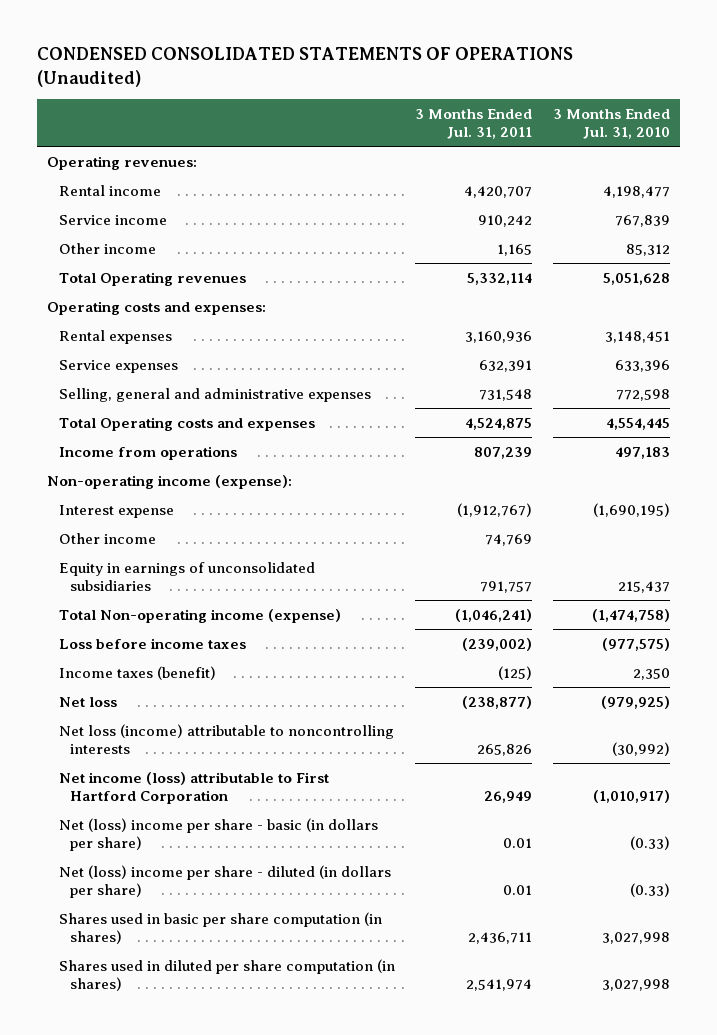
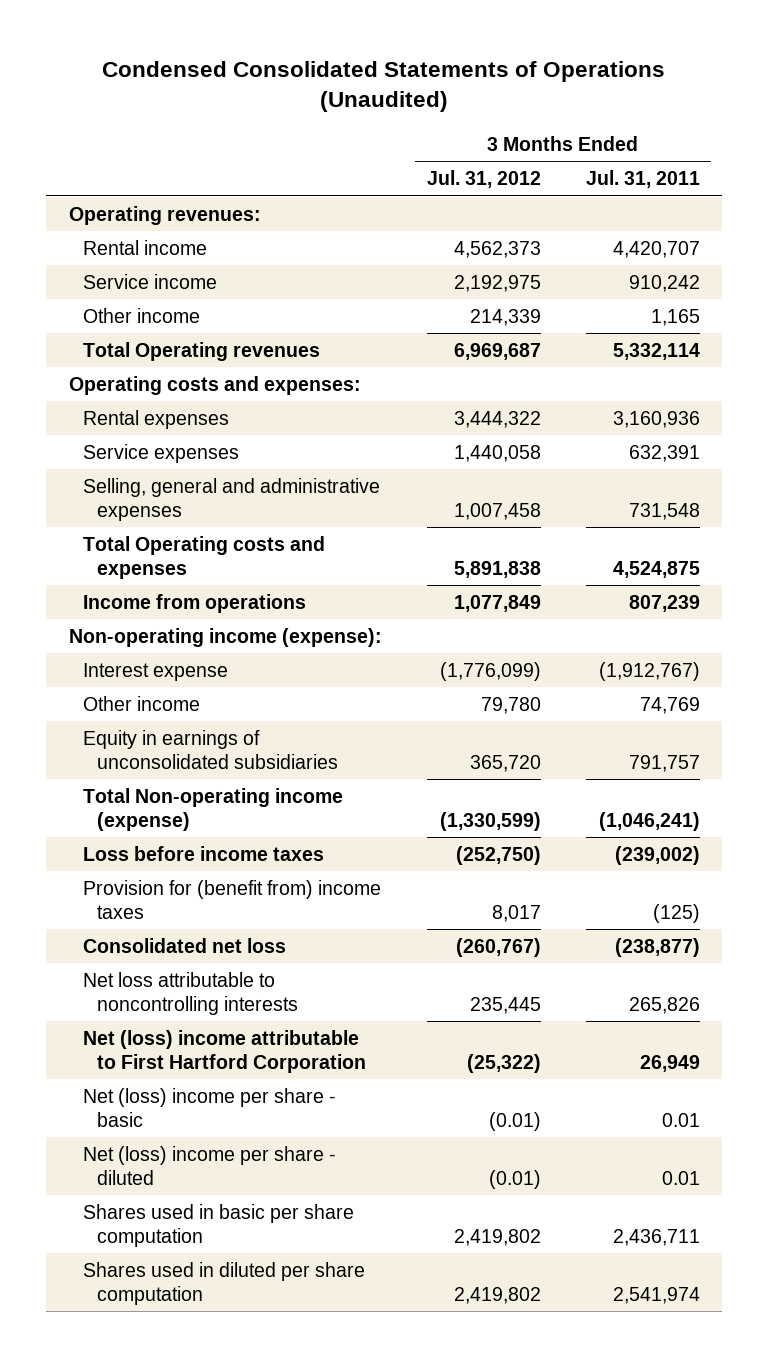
- CONDENSED CONSOLIDATED STATEMENTS OF OPERATIONS (Unaudited)
+ Condensed Consolidated Statements of Operations (Unaudited)
- | 3 Months Ended Jul. 31, 2011 | 3 Months Ended Jul. 31, 2010
+ | 3 Months Ended Jul. 31, 2012 | 3 Months Ended Jul. 31, 2011
- Income taxes (benefit) | (125) | 2,350
- Net loss | (238,877) | (979,925)
- Net loss (income) attributable to noncontrolling interests | 265,826 | (30,992)
- Net income (loss) attributable to First Hartford Corporation | 26,949 | (1,010,917)
- Net (loss) income per share - basic (in dollars per share) | 0.01 | (0.33)
- Net (loss) income per share - diluted (in dollars per share) | 0.01 | (0.33)
- Shares used in basic per share computation (in shares) | 2,436,711 | 3,027,998
- Shares used in diluted per share computation (in shares) | 2,541,974 | 3,027,998
+ Provision for (benefit from) income taxes | 8,017 | (125)
+ Consolidated net loss | (260,767) | (238,877)
+ Net loss attributable to noncontrolling interests | 235,445 | 265,826
+ Net (loss) income attributable to First Hartford Corporation | (25,322) | 26,949
+ Net (loss) income per share - basic | (0.01) | 0.01
+ Net (loss) income per share - diluted | (0.01) | 0.01
+ Shares used in basic per share computation | 2,419,802 | 2,436,711
+ Shares used in diluted per share computation | 2,419,802 | 2,541,974

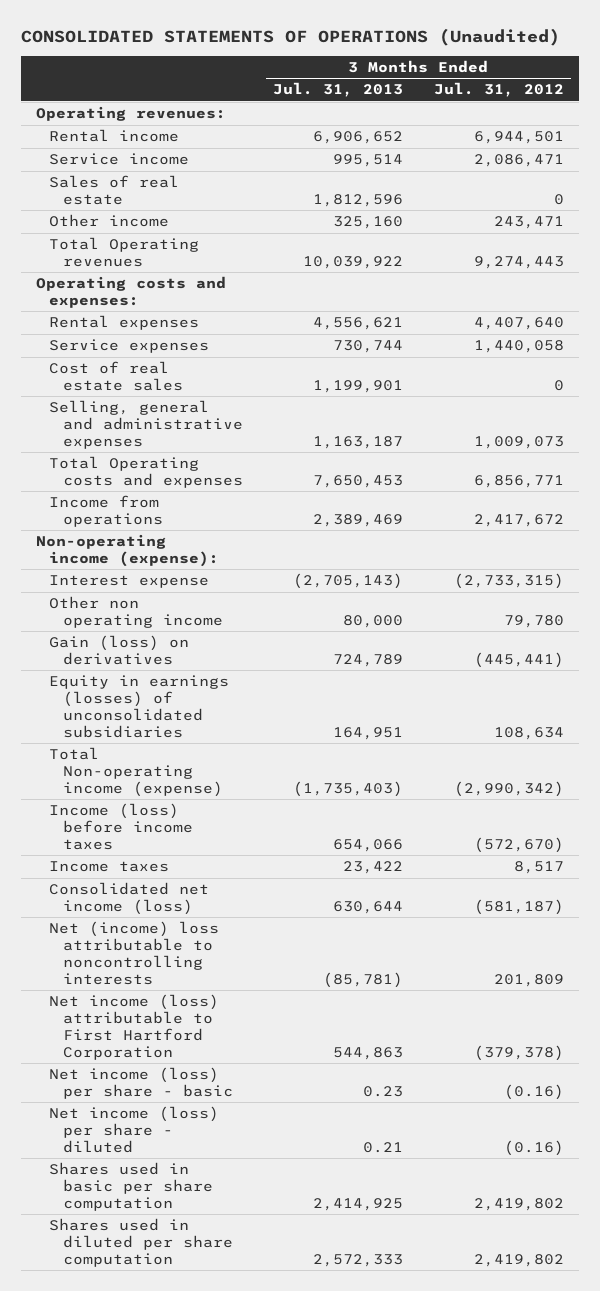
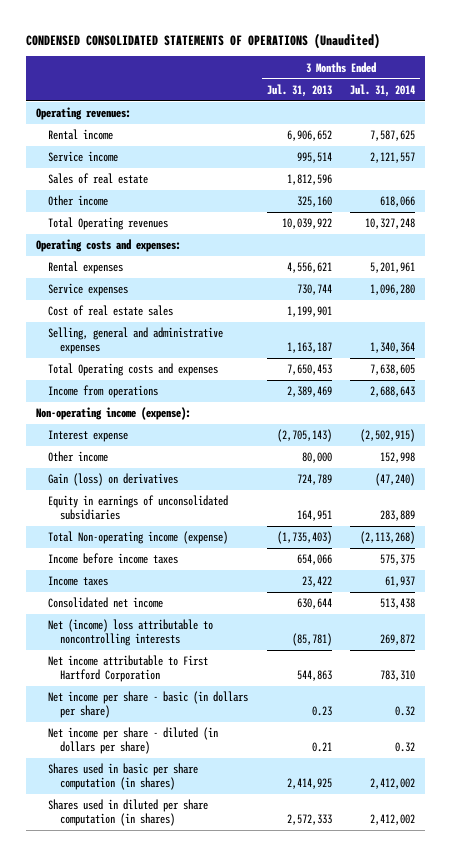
- CONSOLIDATED STATEMENTS OF OPERATIONS (Unaudited)
+ CONDENSED CONSOLIDATED STATEMENTS OF OPERATIONS (Unaudited)
- | 3 Months Ended Jul. 31, 2013 | 3 Months Ended Jul. 31, 2012
+ | 3 Months Ended Jul. 31, 2013 | 3 Months Ended Jul. 31, 2014
- Other non operating income | 80,000 | 79,780
+ Other income | 80,000 | 152,998
- Equity in earnings (losses) of unconsolidated subsidiaries | 164,951 | 108,634
+ Equity in earnings of unconsolidated subsidiaries | 164,951 | 283,889
- Income (loss) before income taxes | 654,066 | (572,670)
+ Income before income taxes | 654,066 | 575,375
- Consolidated net income (loss) | 630,644 | (581,187)
+ Consolidated net income | 630,644 | 513,438
- Net income (loss) attributable to First Hartford Corporation | 544,863 | (379,378)
- Net income (loss) per share - basic | 0.23 | (0.16)
- Net income (loss) per share - diluted | 0.21 | (0.16)
- Shares used in basic per share computation | 2,414,925 | 2,419,802
- Shares used in diluted per share computation | 2,572,333 | 2,419,802
+ Net income attributable to First Hartford Corporation | 544,863 | 783,310
+ Net income per share - basic (in dollars per share) | 0.23 | 0.32
+ Net income per share - diluted (in dollars per share) | 0.21 | 0.32
+ Shares used in basic per share computation (in shares) | 2,414,925 | 2,412,002
+ Shares used in diluted per share computation (in shares) | 2,572,333 | 2,412,002

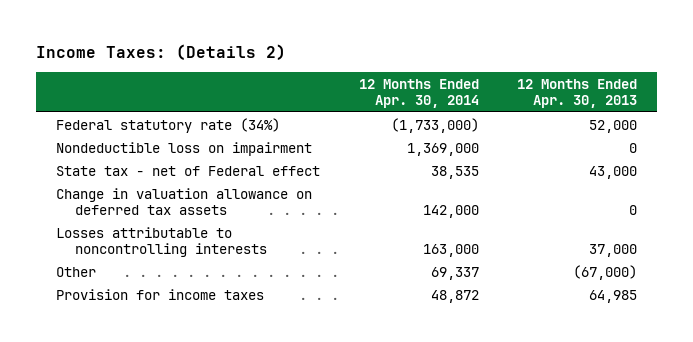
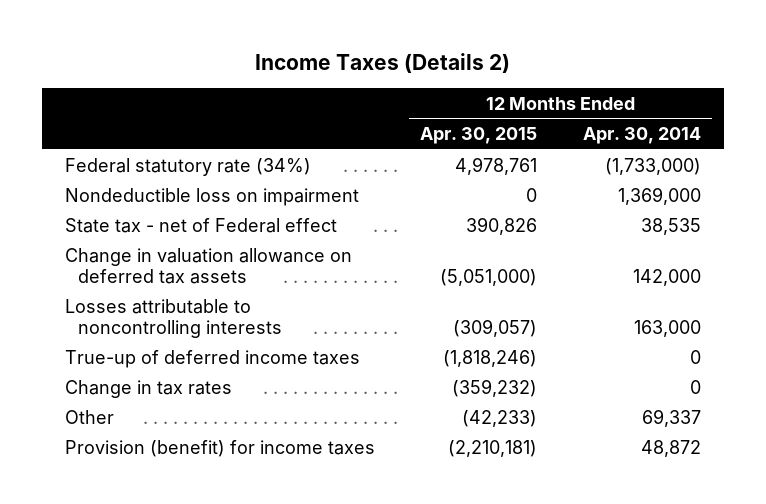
- Income Taxes: (Details 2)
+ Income Taxes (Details 2)
- | 12 Months Ended Apr. 30, 2014 | 12 Months Ended Apr. 30, 2013
+ | 12 Months Ended Apr. 30, 2015 | 12 Months Ended Apr. 30, 2014
+ True-up of deferred income taxes | (1,818,246) | 0
+ Change in tax rates | (359,232) | 0
- Provision for income taxes | 48,872 | 64,985
+ Provision (benefit) for income taxes | (2,210,181) | 48,872

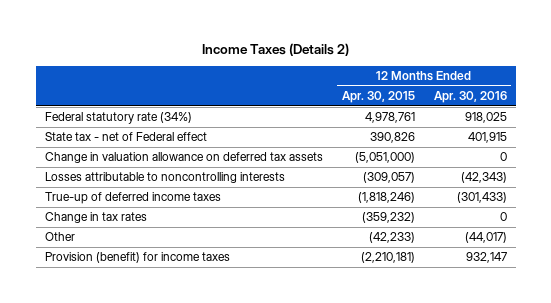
- | 12 Months Ended Apr. 30, 2015 | 12 Months Ended Apr. 30, 2014
+ | 12 Months Ended Apr. 30, 2015 | 12 Months Ended Apr. 30, 2016
- Nondeductible loss on impairment | 0 | 1,369,000

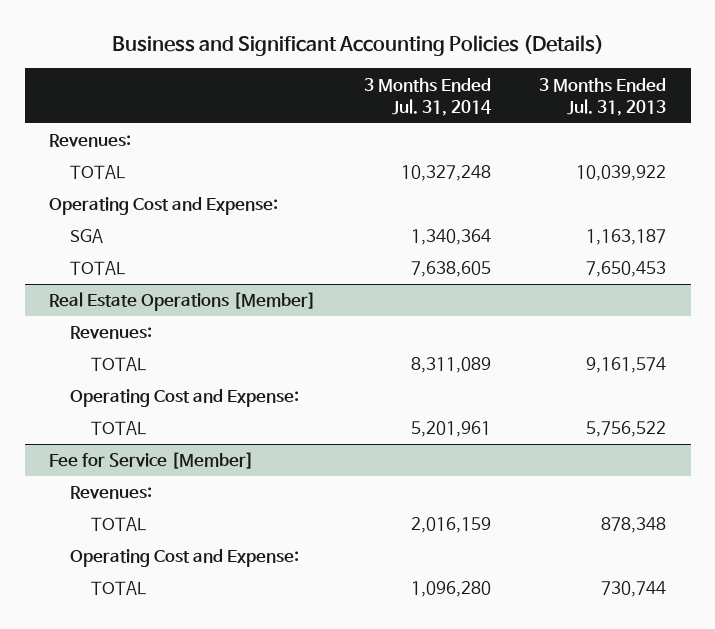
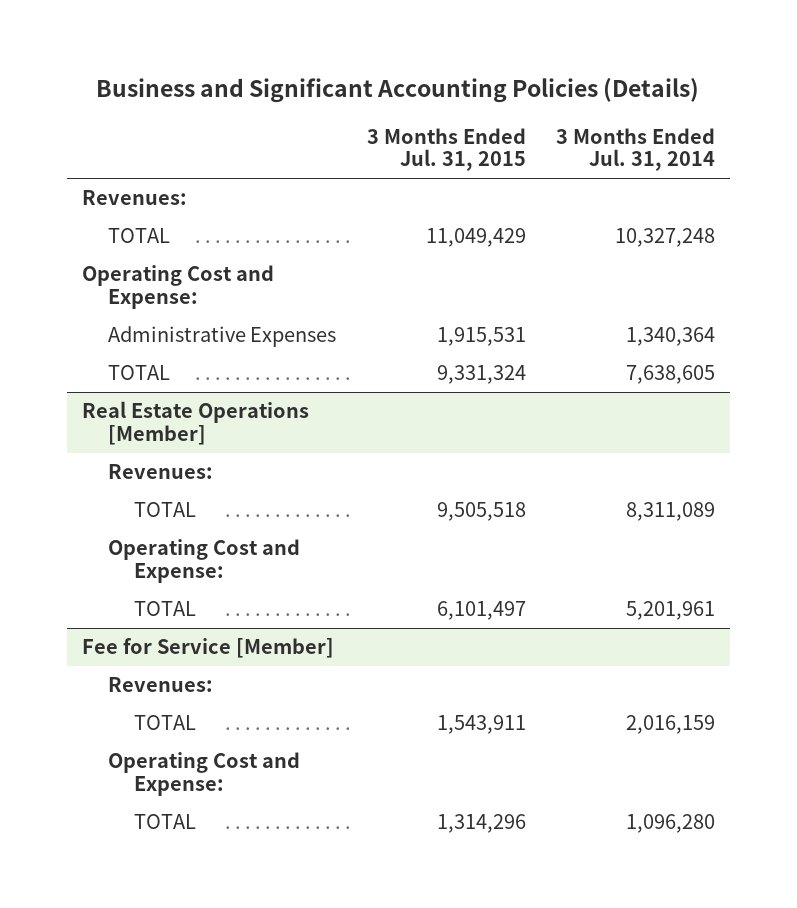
- | 3 Months Ended Jul. 31, 2014 | 3 Months Ended Jul. 31, 2013
+ | 3 Months Ended Jul. 31, 2015 | 3 Months Ended Jul. 31, 2014
- SGA | 1,340,364 | 1,163,187
+ Administrative Expenses | 1,915,531 | 1,340,364

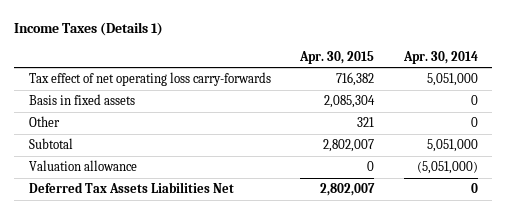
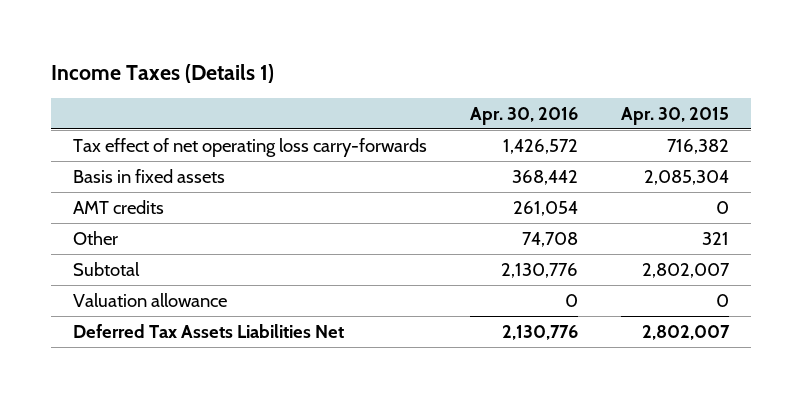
- | Apr. 30, 2015 | Apr. 30, 2014
+ | Apr. 30, 2016 | Apr. 30, 2015
+ AMT credits | 261,054 | 0

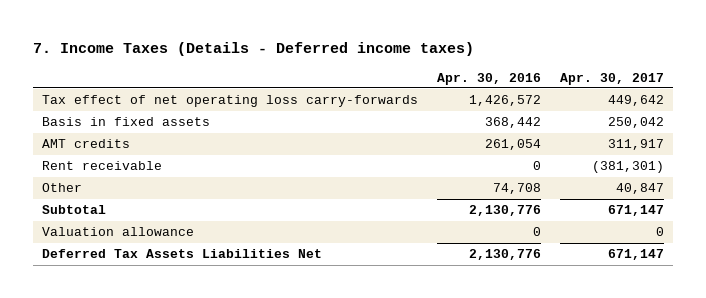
- Income Taxes (Details 1)
+ 7. Income Taxes (Details - Deferred income taxes)
- | Apr. 30, 2016 | Apr. 30, 2015
+ | Apr. 30, 2016 | Apr. 30, 2017
+ Rent receivable | 0 | (381,301)

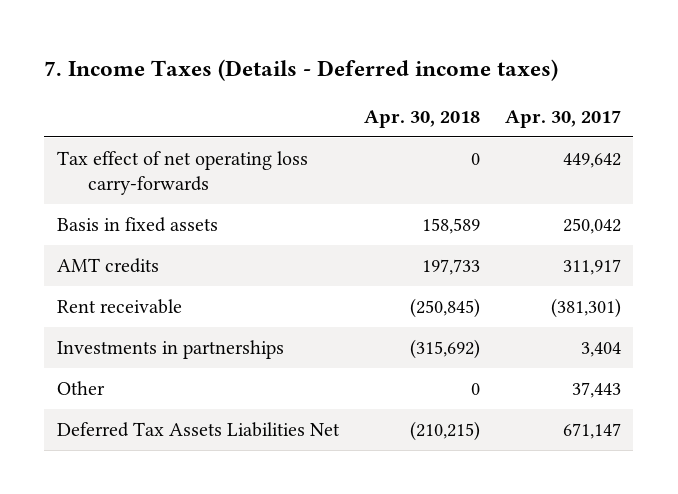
- | Apr. 30, 2016 | Apr. 30, 2017
+ | Apr. 30, 2018 | Apr. 30, 2017
- Other | 74,708 | 40,847
- Subtotal | 2,130,776 | 671,147
- Valuation allowance | 0 | 0
+ Investments in partnerships | (315,692) | 3,404
+ Other | 0 | 37,443

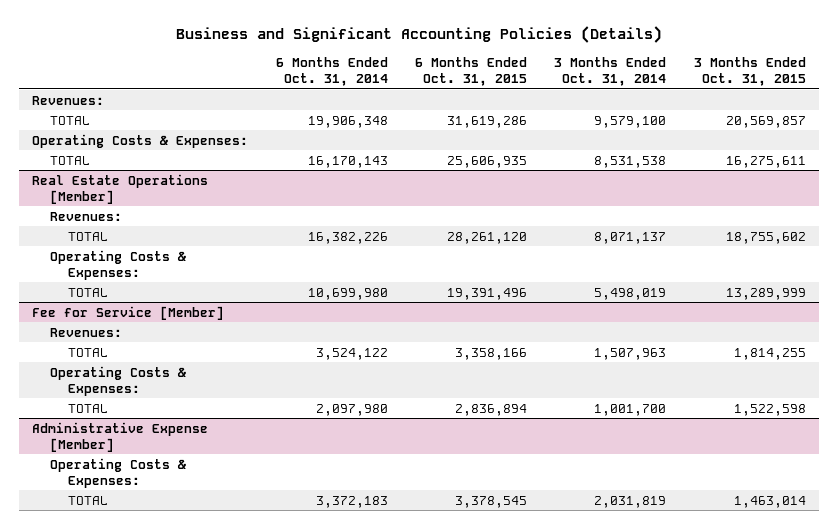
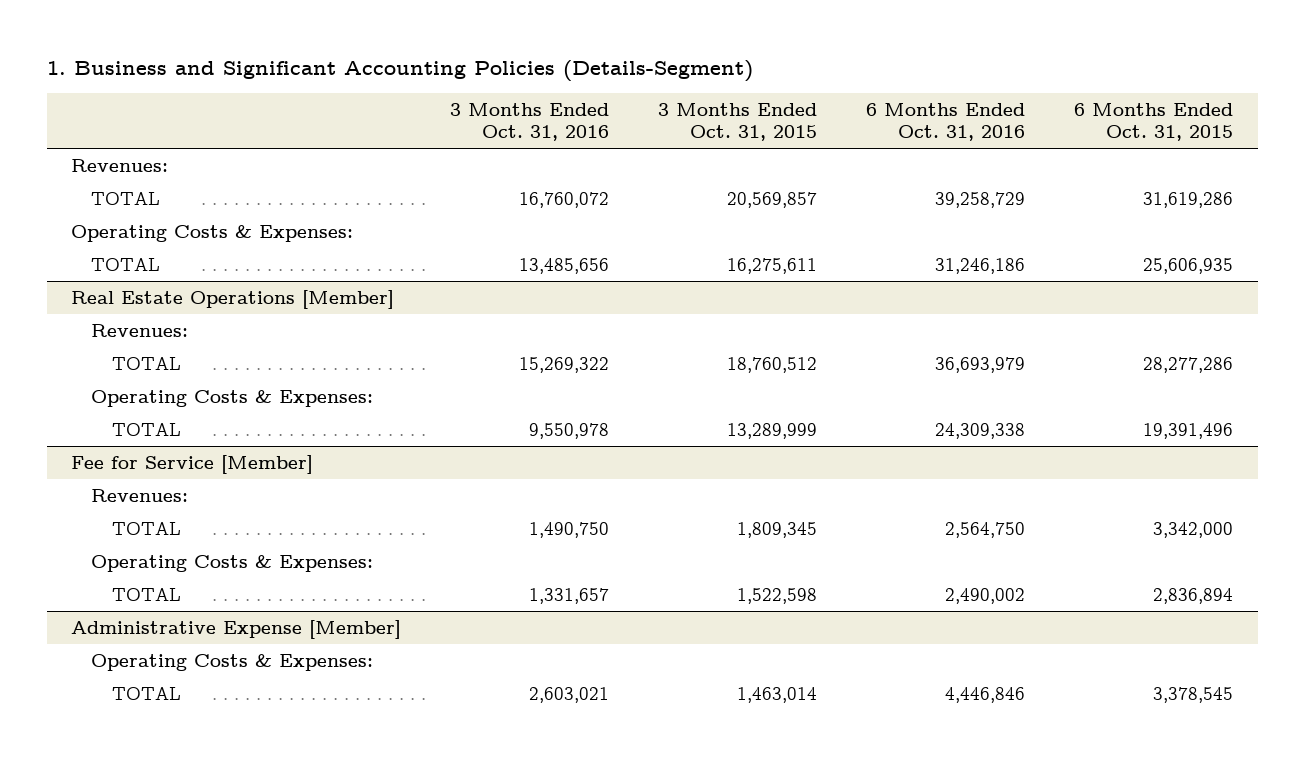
- Business and Significant Accounting Policies (Details)
+ 1. Business and Significant Accounting Policies (Details-Segment)
- | 6 Months Ended Oct. 31, 2014 | 6 Months Ended Oct. 31, 2015 | 3 Months Ended Oct. 31, 2014 | 3 Months Ended Oct. 31, 2015
+ | 3 Months Ended Oct. 31, 2016 | 3 Months Ended Oct. 31, 2015 | 6 Months Ended Oct. 31, 2016 | 6 Months Ended Oct. 31, 2015
@ Real Estate Operations [Member]
- TOTAL | 16,382,226 | 28,261,120 | 8,071,137 | 18,755,602
+ TOTAL | 15,269,322 | 18,760,512 | 36,693,979 | 28,277,286
@ Fee for Service [Member]
- TOTAL | 3,524,122 | 3,358,166 | 1,507,963 | 1,814,255
+ TOTAL | 1,490,750 | 1,809,345 | 2,564,750 | 3,342,000

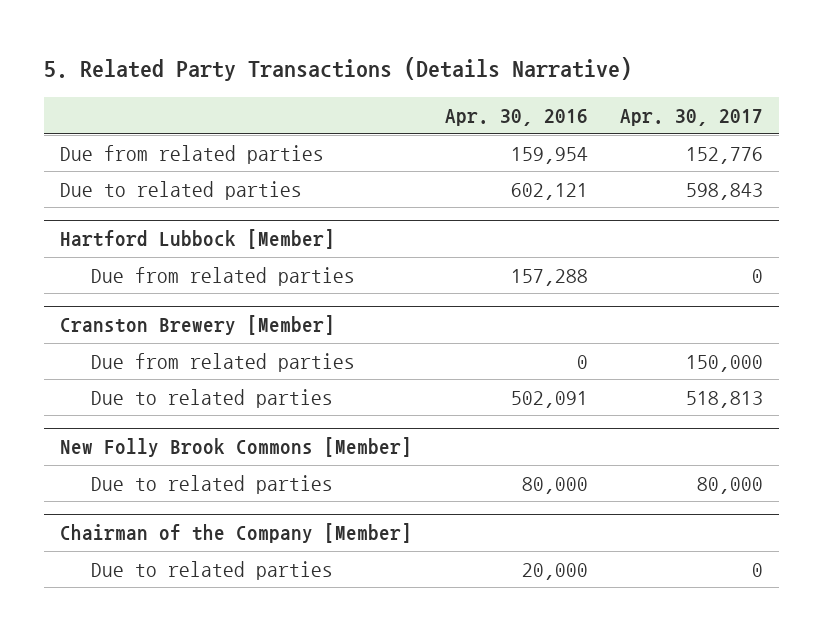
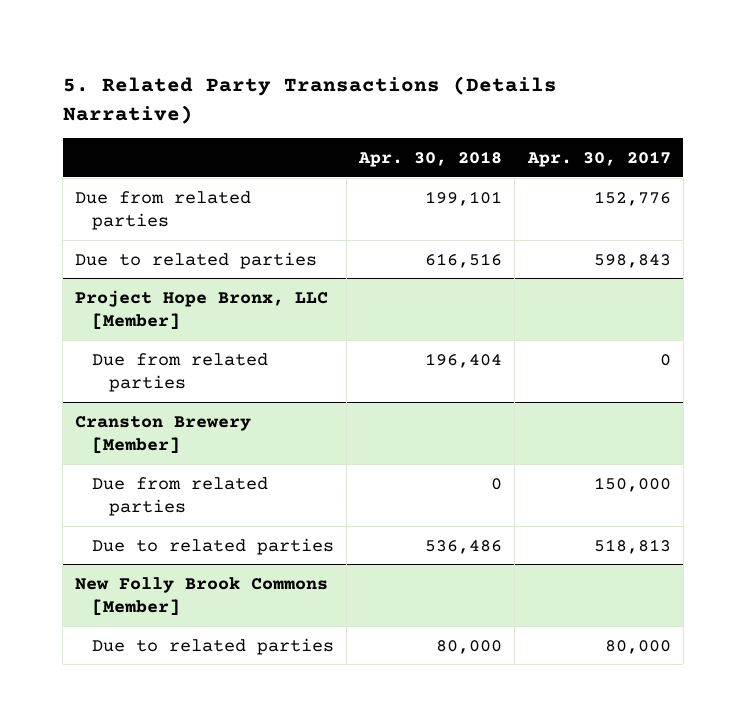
- | Apr. 30, 2016 | Apr. 30, 2017
+ | Apr. 30, 2018 | Apr. 30, 2017
- Hartford Lubbock [Member]
+ Project Hope Bronx, LLC [Member]
- Chairman of the Company [Member]
- Due to related parties | 20,000 | 0

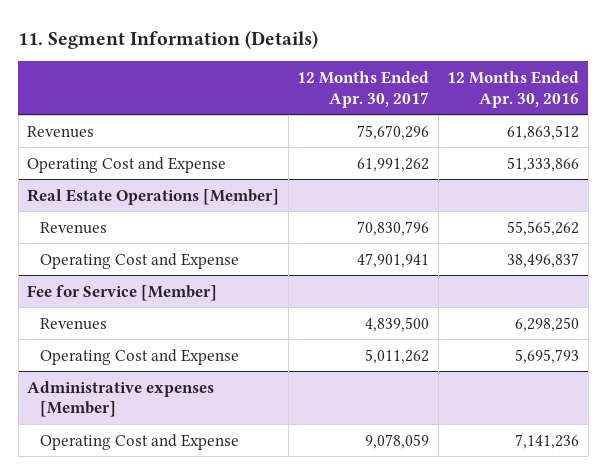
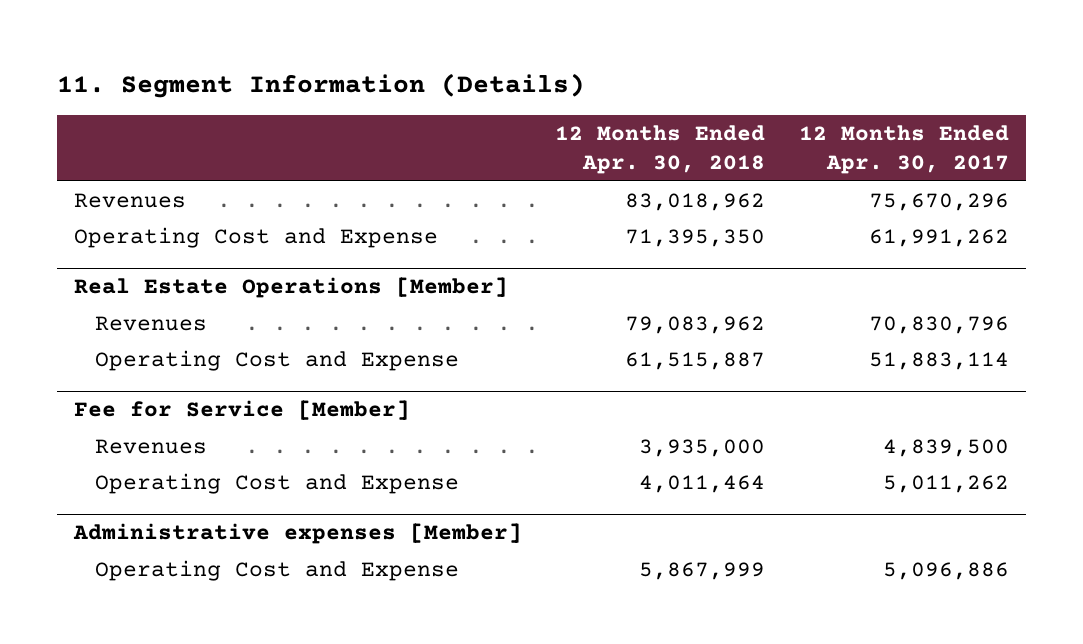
- | 12 Months Ended Apr. 30, 2017 | 12 Months Ended Apr. 30, 2016
+ | 12 Months Ended Apr. 30, 2018 | 12 Months Ended Apr. 30, 2017
@ Real Estate Operations [Member]
- Operating Cost and Expense | 47,901,941 | 38,496,837
+ Operating Cost and Expense | 61,515,887 | 51,883,114
@ Administrative expenses [Member]
- Operating Cost and Expense | 9,078,059 | 7,141,236
+ Operating Cost and Expense | 5,867,999 | 5,096,886

